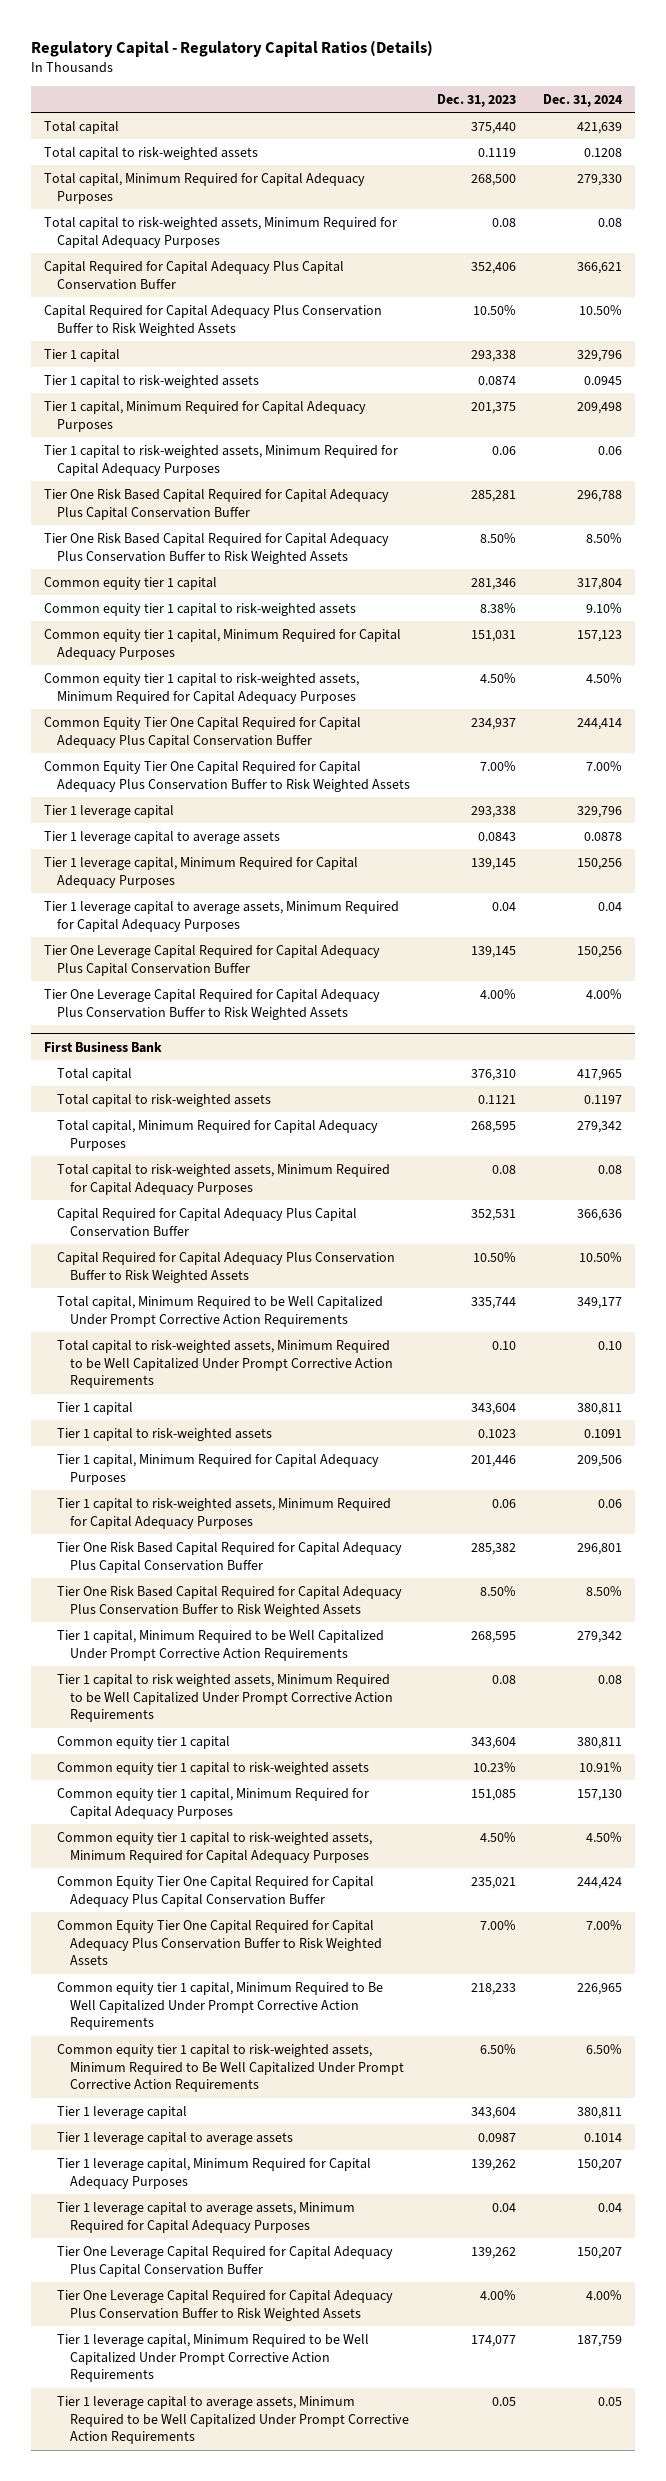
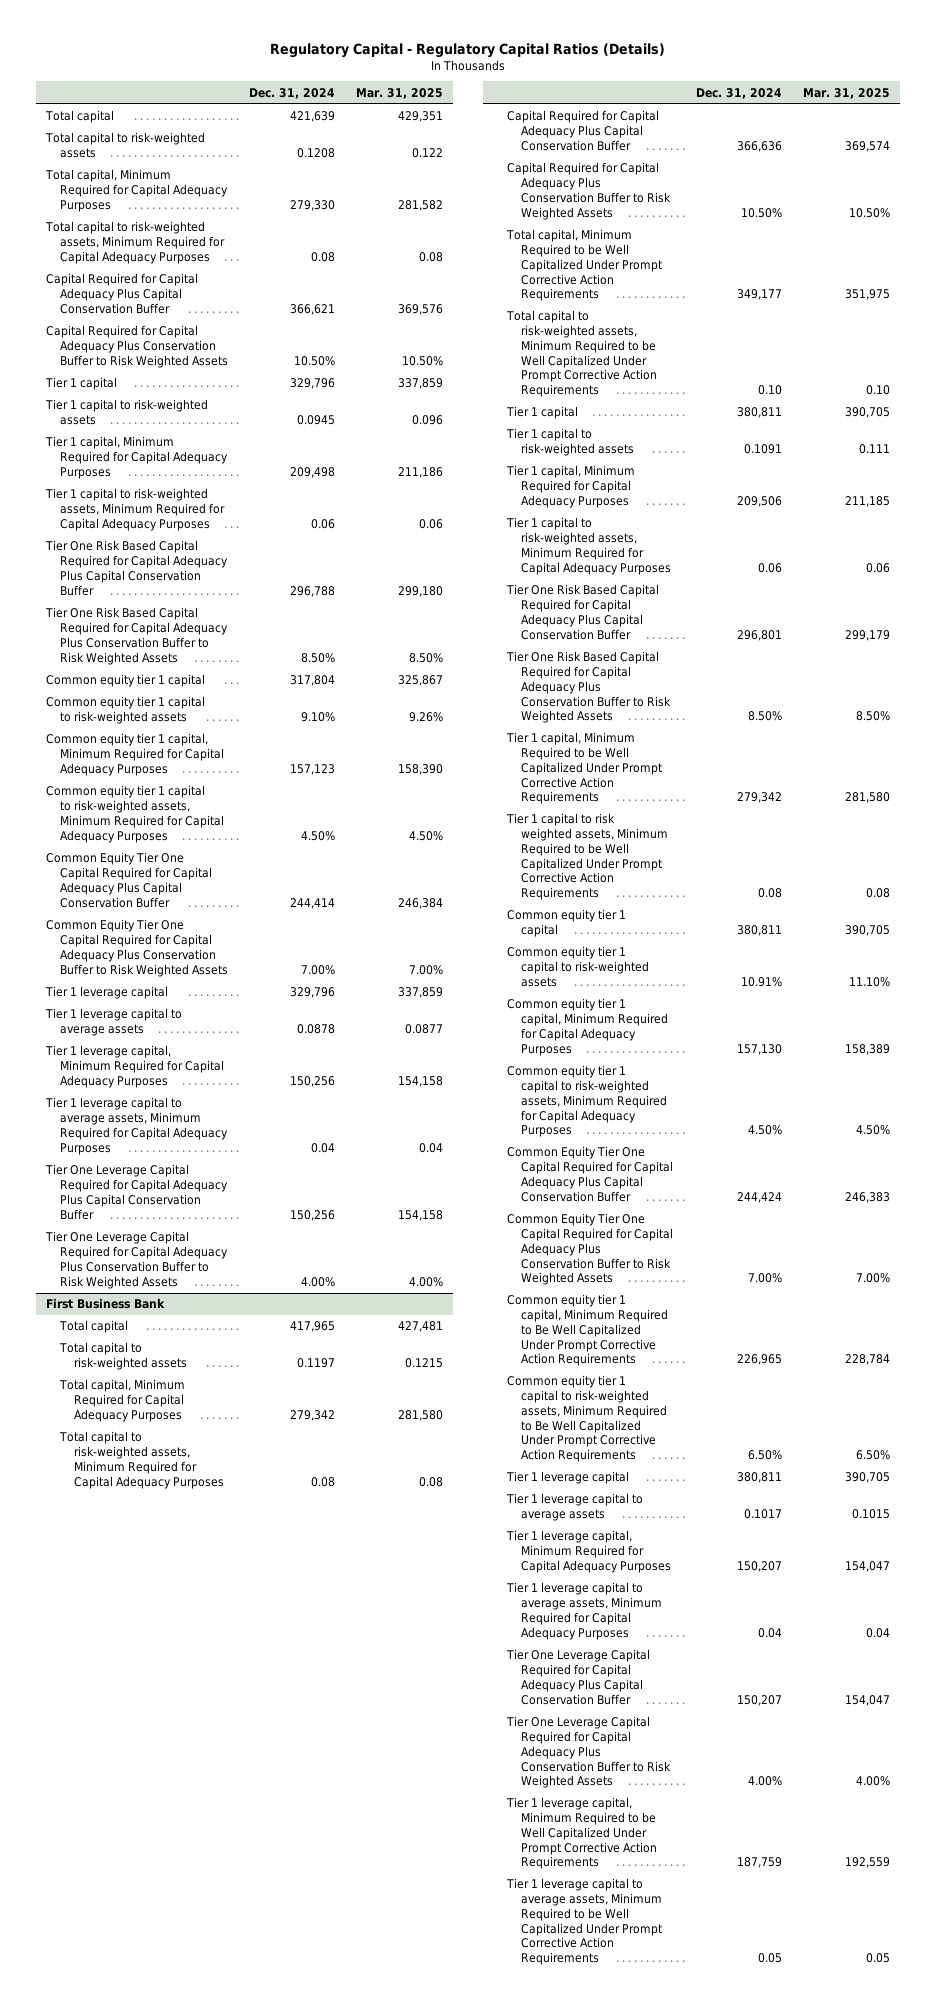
- | Dec. 31, 2023 | Dec. 31, 2024
+ | Dec. 31, 2024 | Mar. 31, 2025
@ First Business Bank
- Tier 1 leverage capital to average assets | 0.0987 | 0.1014
+ Tier 1 leverage capital to average assets | 0.1017 | 0.1015

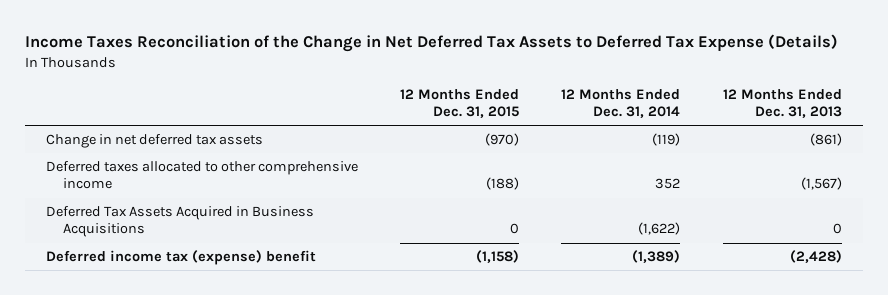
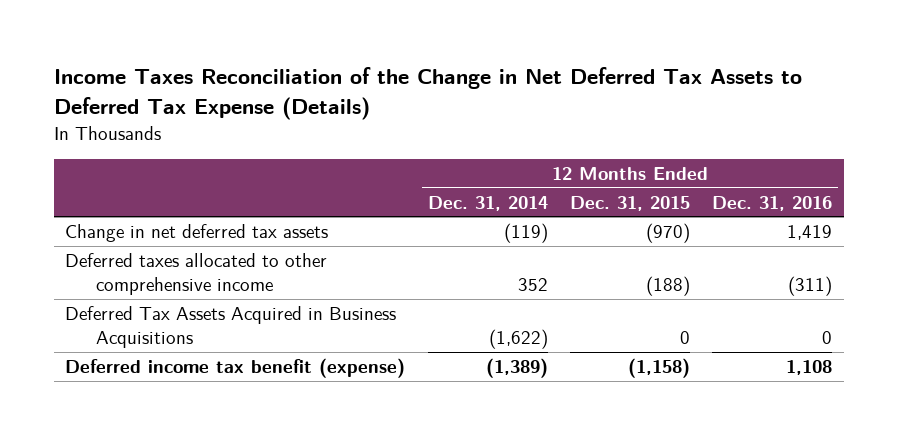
- | 12 Months Ended Dec. 31, 2015 | 12 Months Ended Dec. 31, 2014 | 12 Months Ended Dec. 31, 2013
+ | 12 Months Ended Dec. 31, 2014 | 12 Months Ended Dec. 31, 2015 | 12 Months Ended Dec. 31, 2016
- Deferred income tax (expense) benefit | (1,158) | (1,389) | (2,428)
+ Deferred income tax benefit (expense) | (1,389) | (1,158) | 1,108

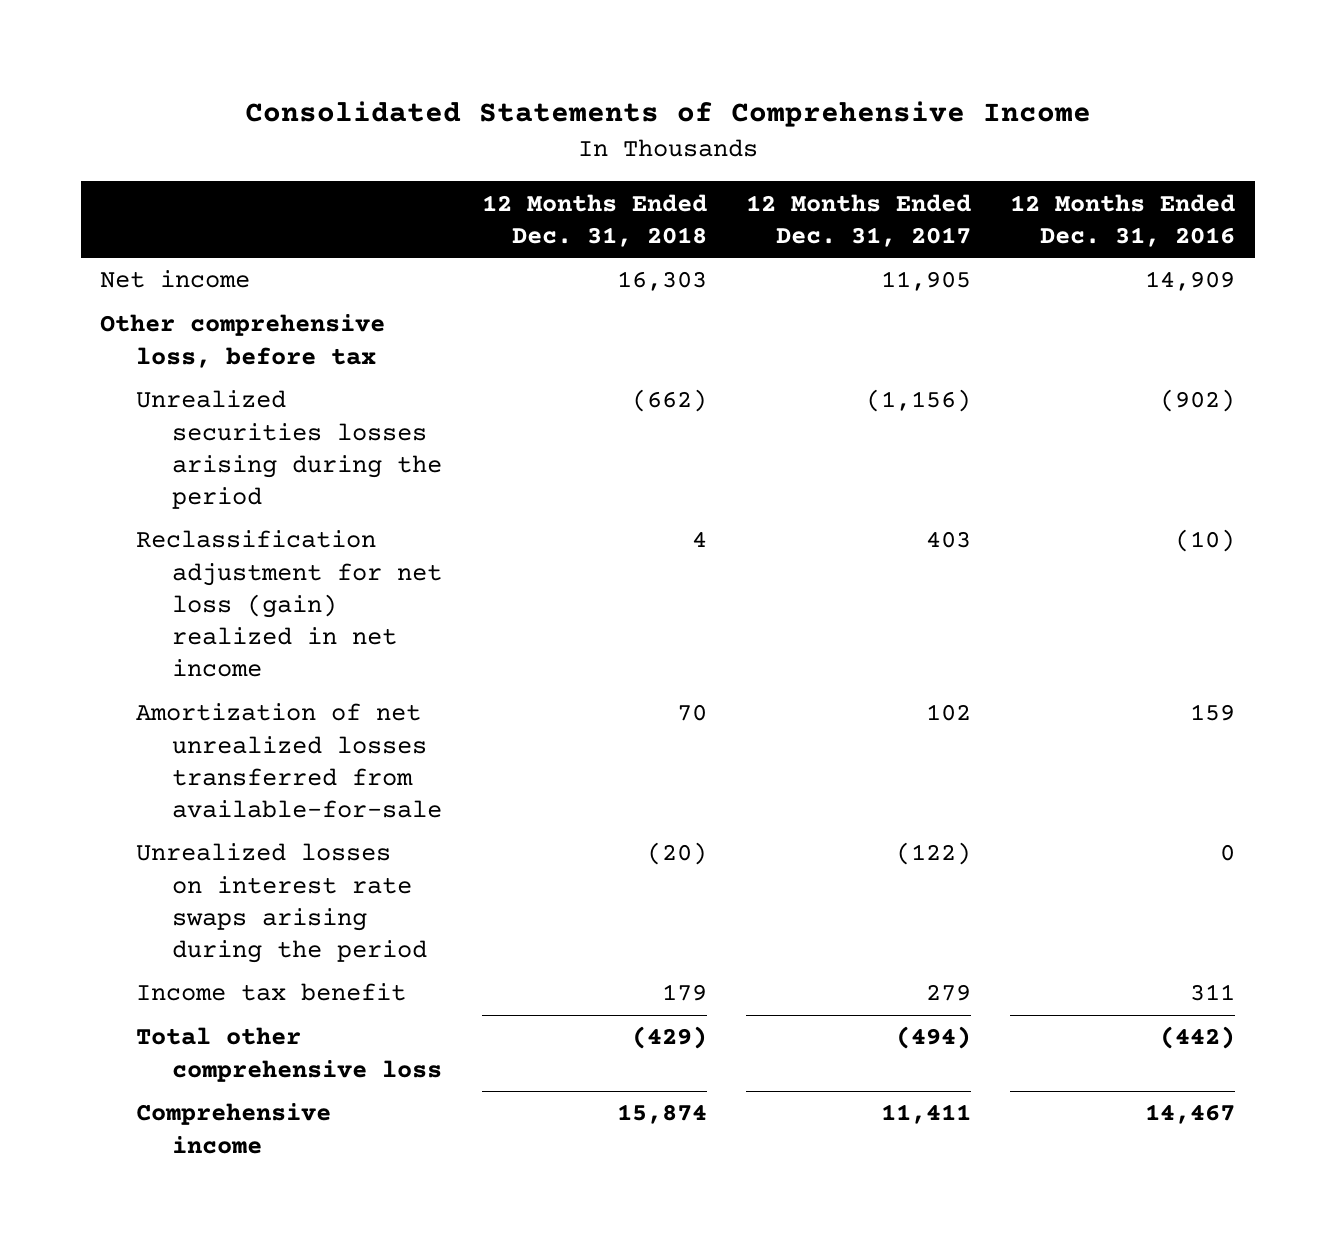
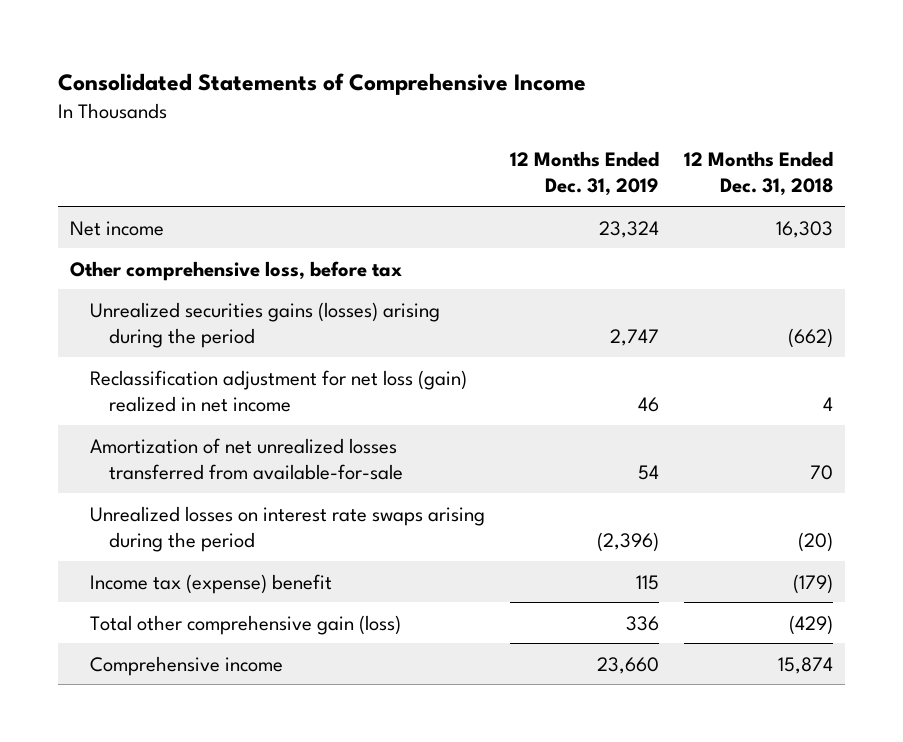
- | 12 Months Ended Dec. 31, 2018 | 12 Months Ended Dec. 31, 2017 | 12 Months Ended Dec. 31, 2016
+ | 12 Months Ended Dec. 31, 2019 | 12 Months Ended Dec. 31, 2018
- Unrealized securities losses arising during the period | (662) | (1,156) | (902)
+ Unrealized securities gains (losses) arising during the period | 2,747 | (662)
- Income tax benefit | 179 | 279 | 311
- Total other comprehensive loss | (429) | (494) | (442)
+ Income tax (expense) benefit | 115 | (179)
+ Total other comprehensive gain (loss) | 336 | (429)

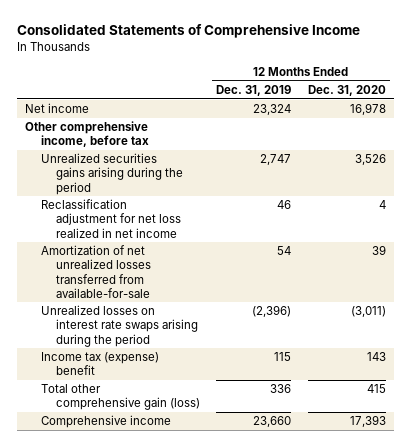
- | 12 Months Ended Dec. 31, 2019 | 12 Months Ended Dec. 31, 2018
+ | 12 Months Ended Dec. 31, 2019 | 12 Months Ended Dec. 31, 2020
- Other comprehensive loss, before tax
- Unrealized securities gains (losses) arising during the period | 2,747 | (662)
- Reclassification adjustment for net loss (gain) realized in net income | 46 | 4
+ Other comprehensive income, before tax
+ Unrealized securities gains arising during the period | 2,747 | 3,526
+ Reclassification adjustment for net loss realized in net income | 46 | 4

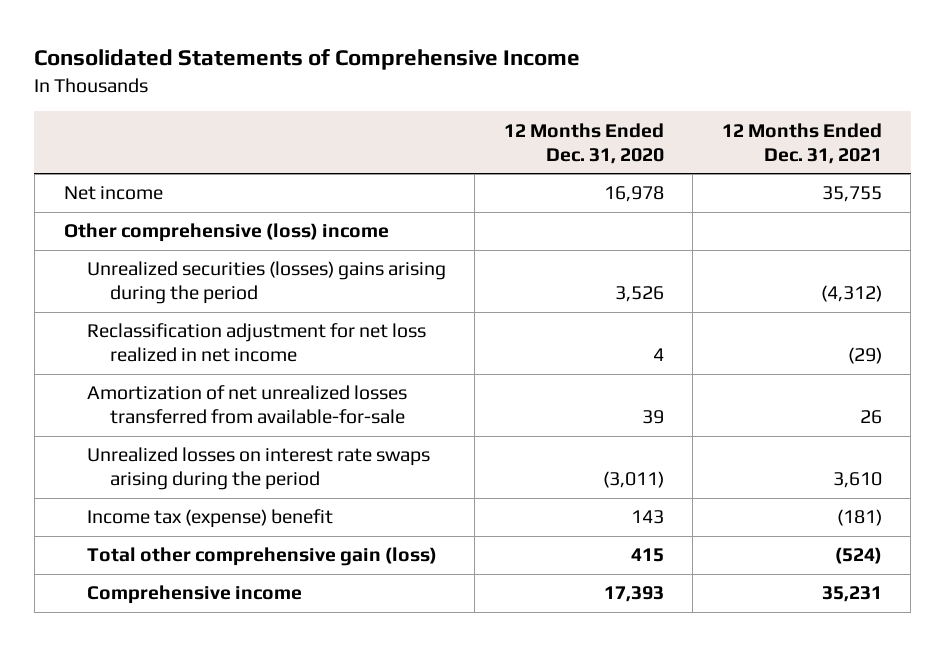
- | 12 Months Ended Dec. 31, 2019 | 12 Months Ended Dec. 31, 2020
+ | 12 Months Ended Dec. 31, 2020 | 12 Months Ended Dec. 31, 2021
- Other comprehensive income, before tax
- Unrealized securities gains arising during the period | 2,747 | 3,526
+ Other comprehensive (loss) income
+ Unrealized securities (losses) gains arising during the period | 3,526 | (4,312)

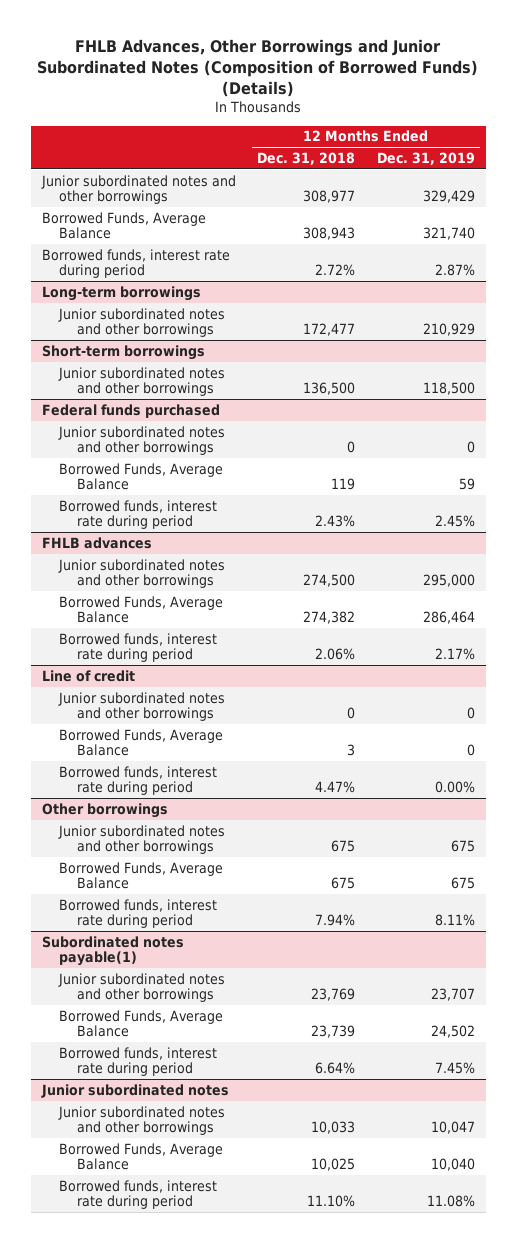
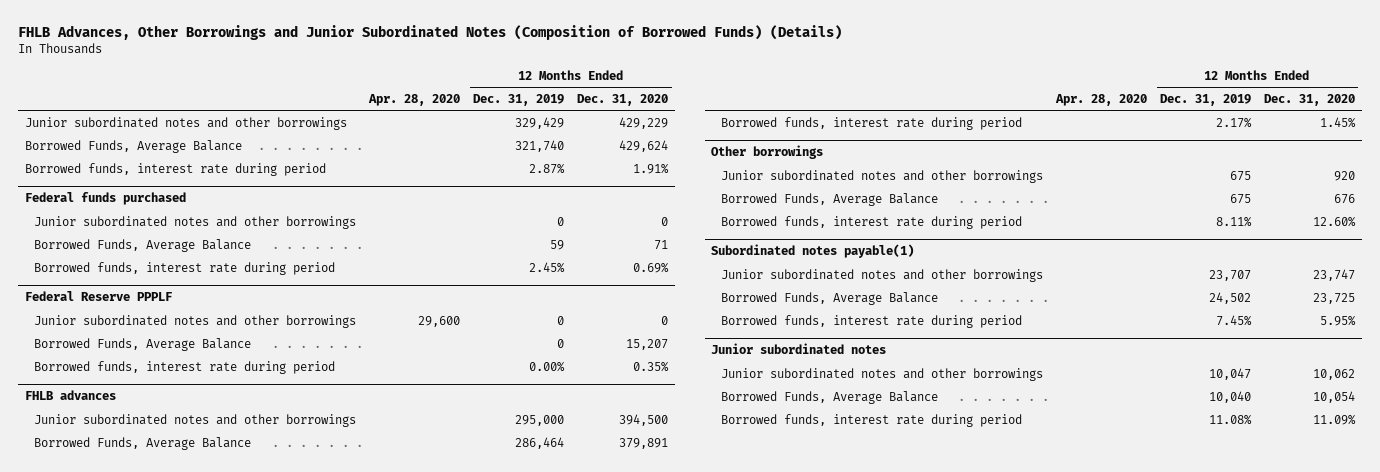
- | 12 Months Ended Dec. 31, 2018 | 12 Months Ended Dec. 31, 2019
+ | Apr. 28, 2020 | 12 Months Ended Dec. 31, 2019 | 12 Months Ended Dec. 31, 2020
- Long-term borrowings
- Junior subordinated notes and other borrowings | 172,477 | 210,929
- Short-term borrowings
- Junior subordinated notes and other borrowings | 136,500 | 118,500
+ Federal Reserve PPPLF
+ Junior subordinated notes and other borrowings | 29,600 | 0 | 0
+ Borrowed Funds, Average Balance | | 0 | 15,207
+ Borrowed funds, interest rate during period | | 0.00% | 0.35%
- Line of credit
- Junior subordinated notes and other borrowings | 0 | 0
- Borrowed Funds, Average Balance | 3 | 0
- Borrowed funds, interest rate during period | 4.47% | 0.00%

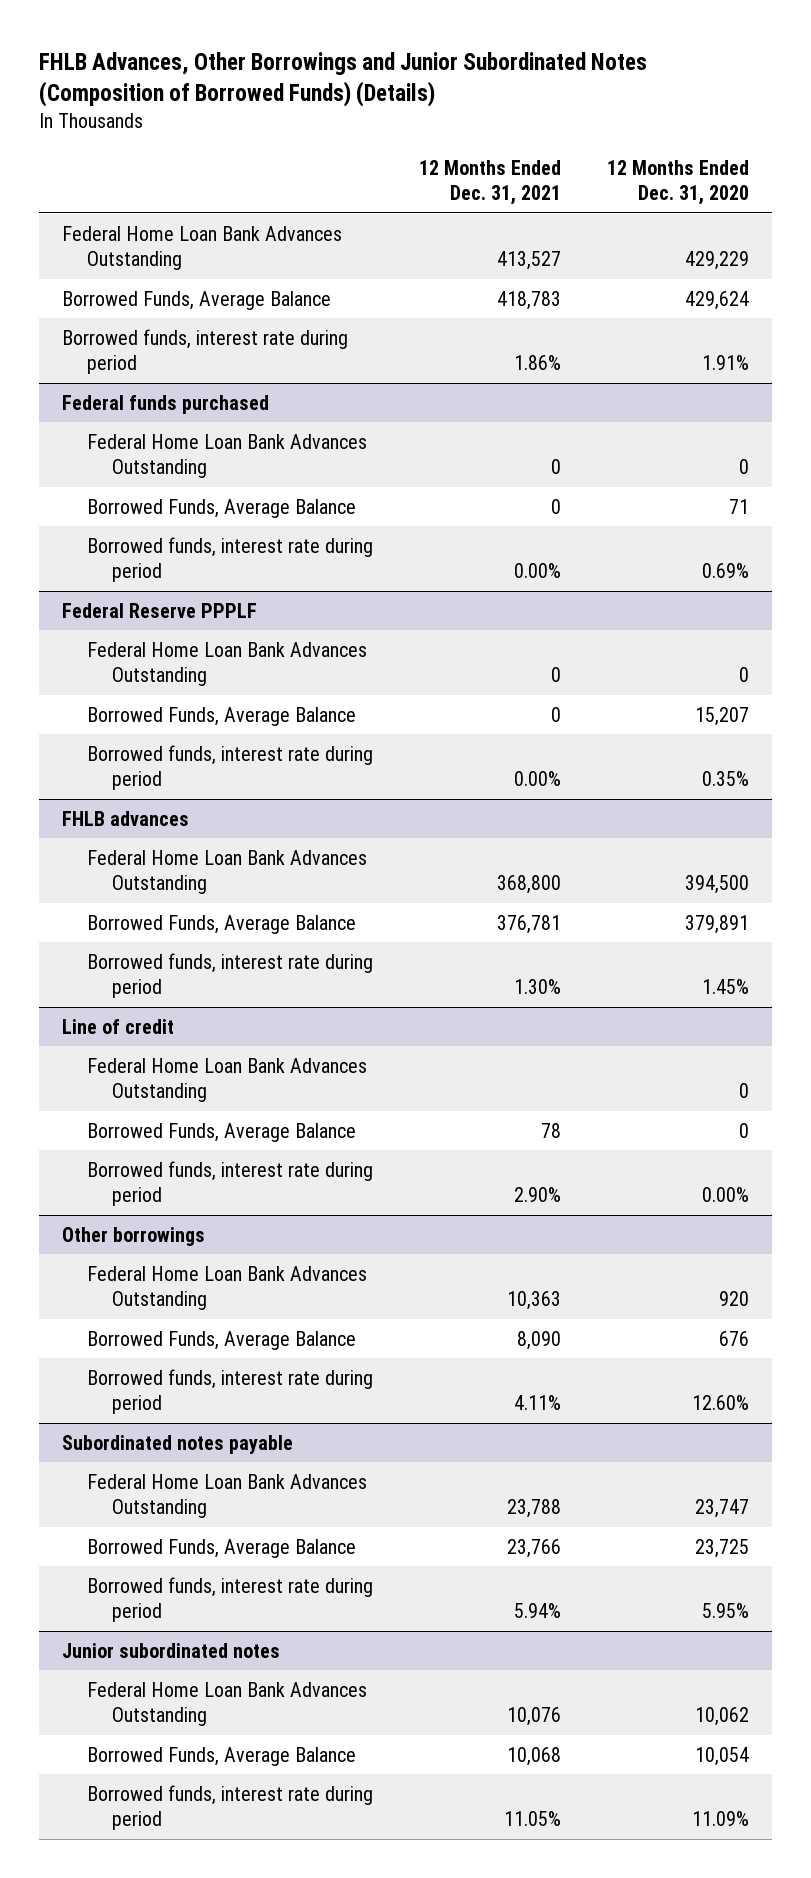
- | Apr. 28, 2020 | 12 Months Ended Dec. 31, 2019 | 12 Months Ended Dec. 31, 2020
+ | 12 Months Ended Dec. 31, 2021 | 12 Months Ended Dec. 31, 2020
- Junior subordinated notes and other borrowings | | 329,429 | 429,229
+ Federal Home Loan Bank Advances Outstanding | 413,527 | 429,229
@ Federal funds purchased
- Junior subordinated notes and other borrowings | | 0 | 0
+ Federal Home Loan Bank Advances Outstanding | 0 | 0
@ Federal Reserve PPPLF
- Junior subordinated notes and other borrowings | 29,600 | 0 | 0
+ Federal Home Loan Bank Advances Outstanding | 0 | 0
@ FHLB advances
- Junior subordinated notes and other borrowings | | 295,000 | 394,500
+ Federal Home Loan Bank Advances Outstanding | 368,800 | 394,500
+ Line of credit
+ Federal Home Loan Bank Advances Outstanding | | 0
+ Borrowed Funds, Average Balance | 78 | 0
+ Borrowed funds, interest rate during period | 2.90% | 0.00%
@ Other borrowings
- Junior subordinated notes and other borrowings | | 675 | 920
+ Federal Home Loan Bank Advances Outstanding | 10,363 | 920
- Subordinated notes payable(1)
- Junior subordinated notes and other borrowings | | 23,707 | 23,747
+ Subordinated notes payable
+ Federal Home Loan Bank Advances Outstanding | 23,788 | 23,747
@ Junior subordinated notes
- Junior subordinated notes and other borrowings | | 10,047 | 10,062
+ Federal Home Loan Bank Advances Outstanding | 10,076 | 10,062

